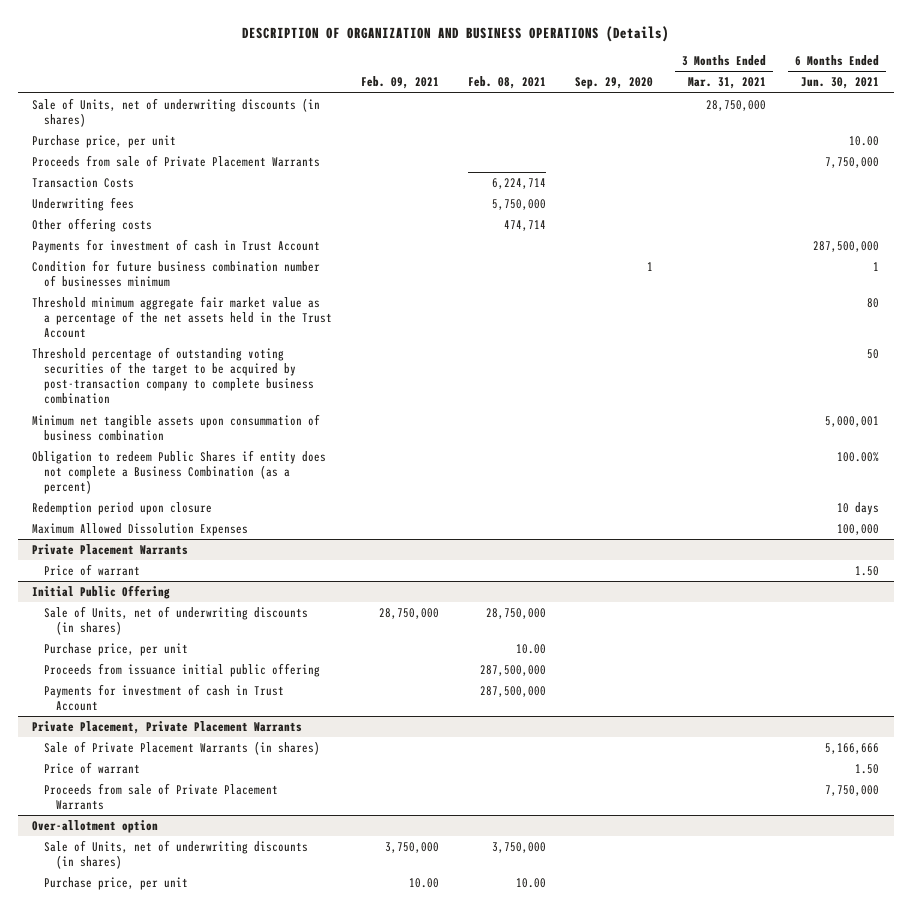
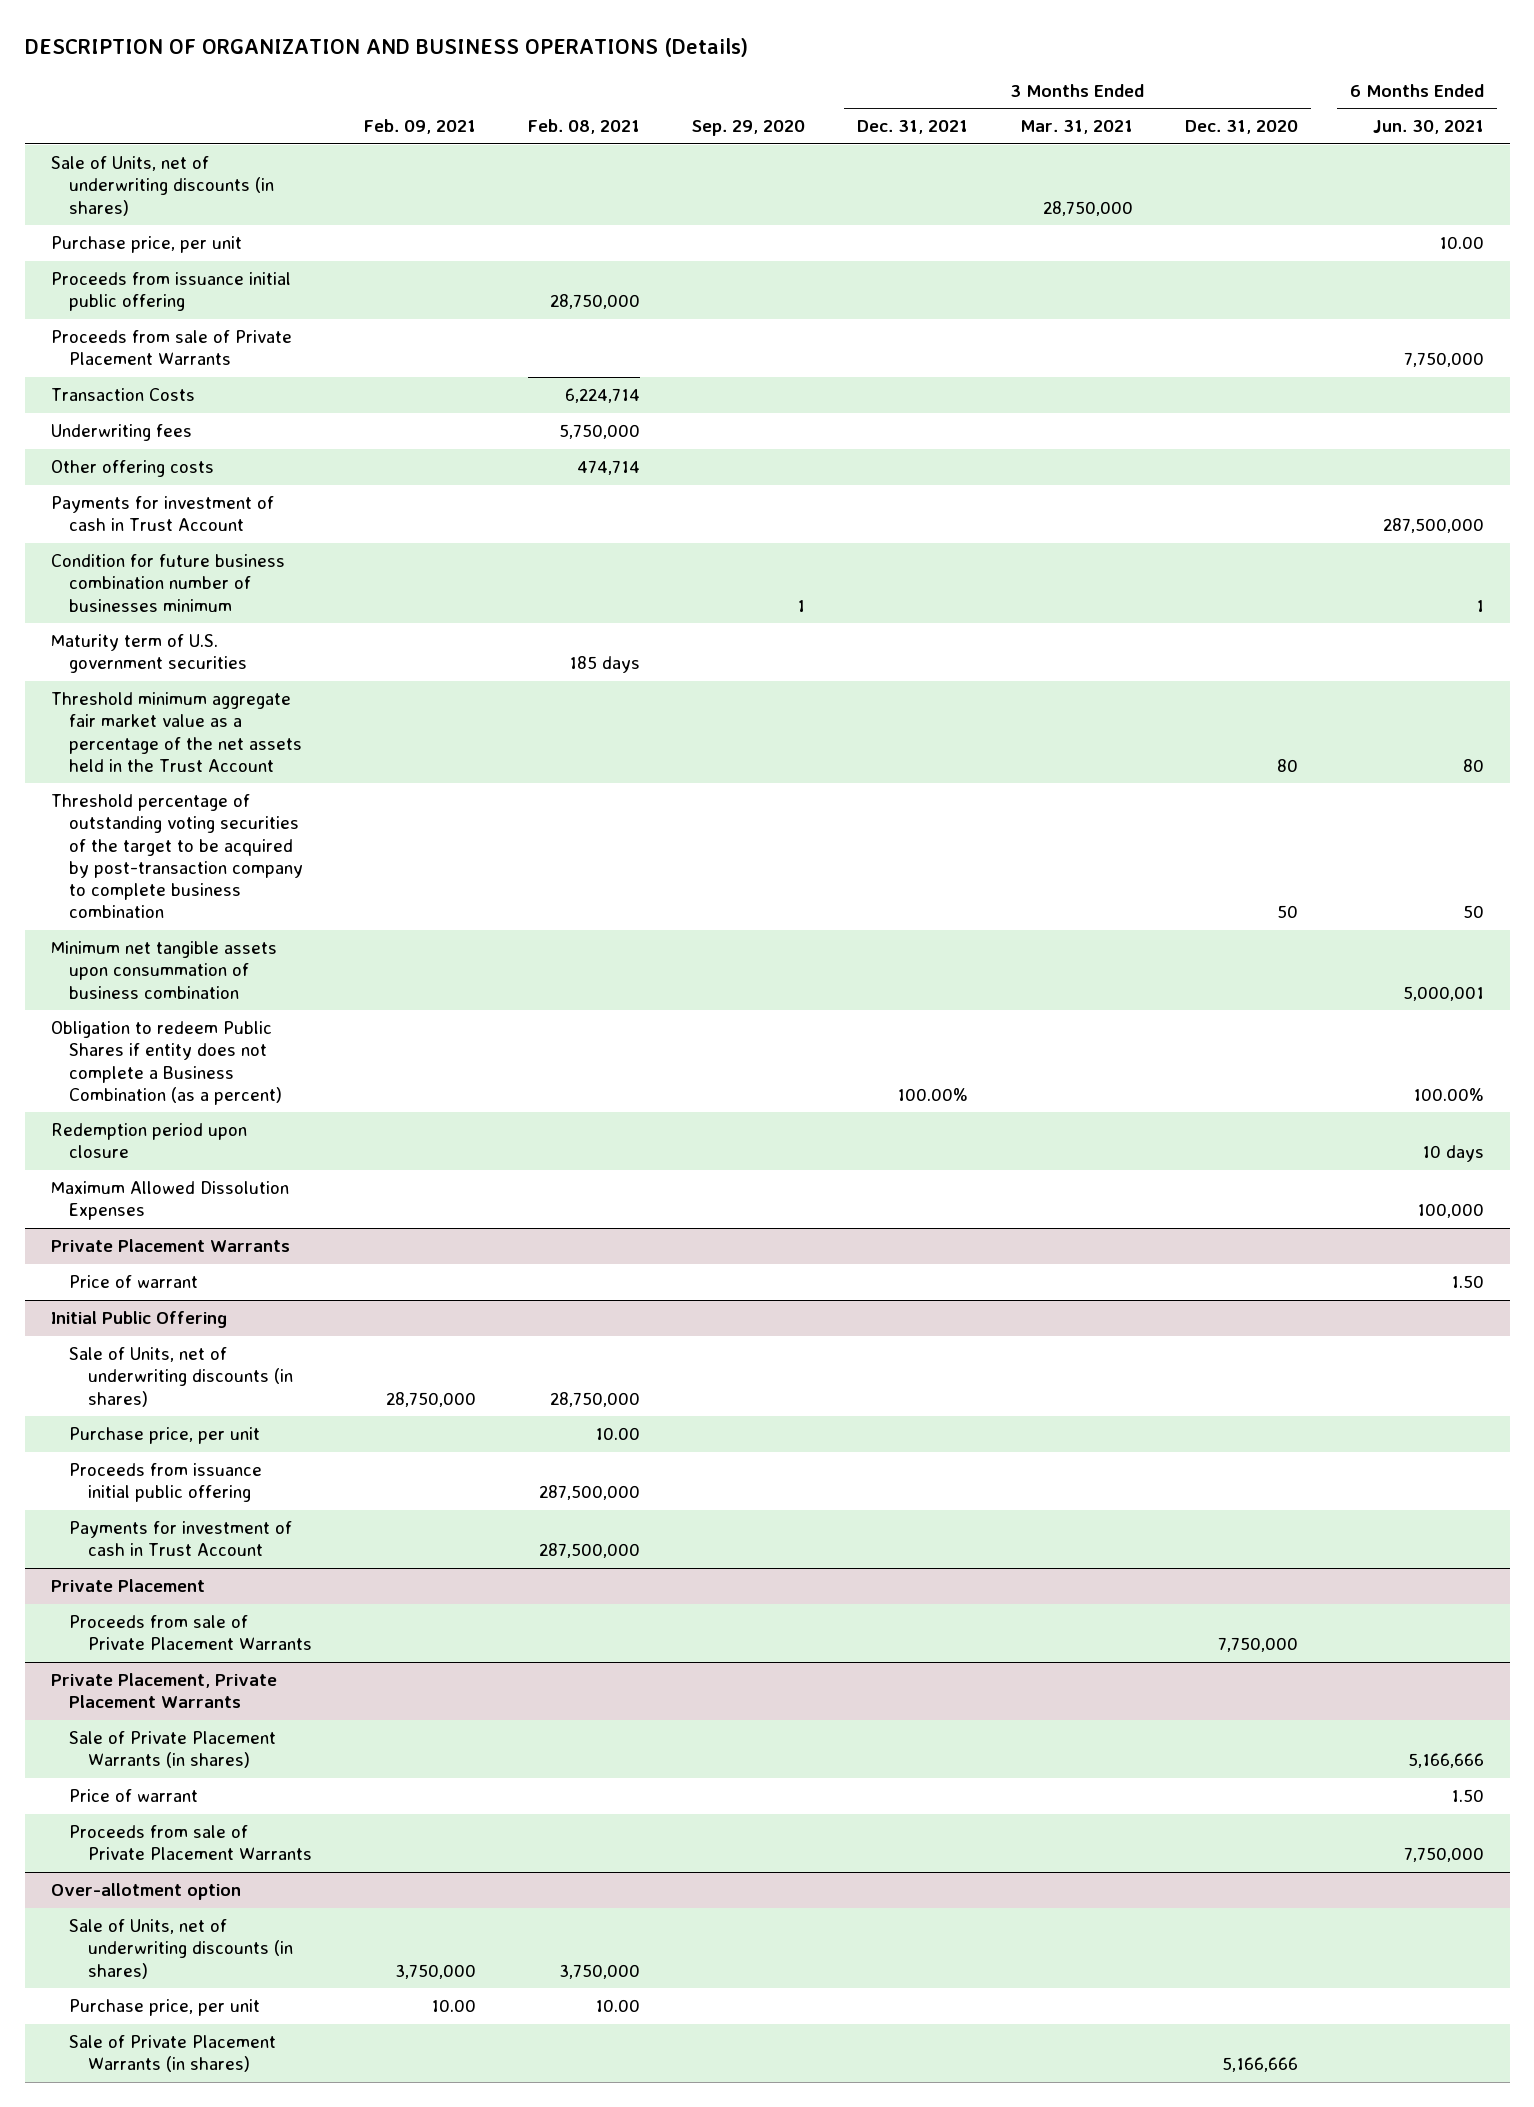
- | Feb. 09, 2021 | Feb. 08, 2021 | Sep. 29, 2020 | 3 Months Ended Mar. 31, 2021 | 6 Months Ended Jun. 30, 2021
+ | Feb. 09, 2021 | Feb. 08, 2021 | Sep. 29, 2020 | 3 Months Ended Dec. 31, 2021 | 3 Months Ended Mar. 31, 2021 | 3 Months Ended Dec. 31, 2020 | 6 Months Ended Jun. 30, 2021
+ Proceeds from issuance initial public offering | | 28,750,000 | | | | |
+ Maturity term of U.S. government securities | | 185 days | | | | |
+ Private Placement
+ Proceeds from sale of Private Placement Warrants | | | | | | 7,750,000 |
@ Over-allotment option
+ Sale of Private Placement Warrants (in shares) | | | | | | 5,166,666 |

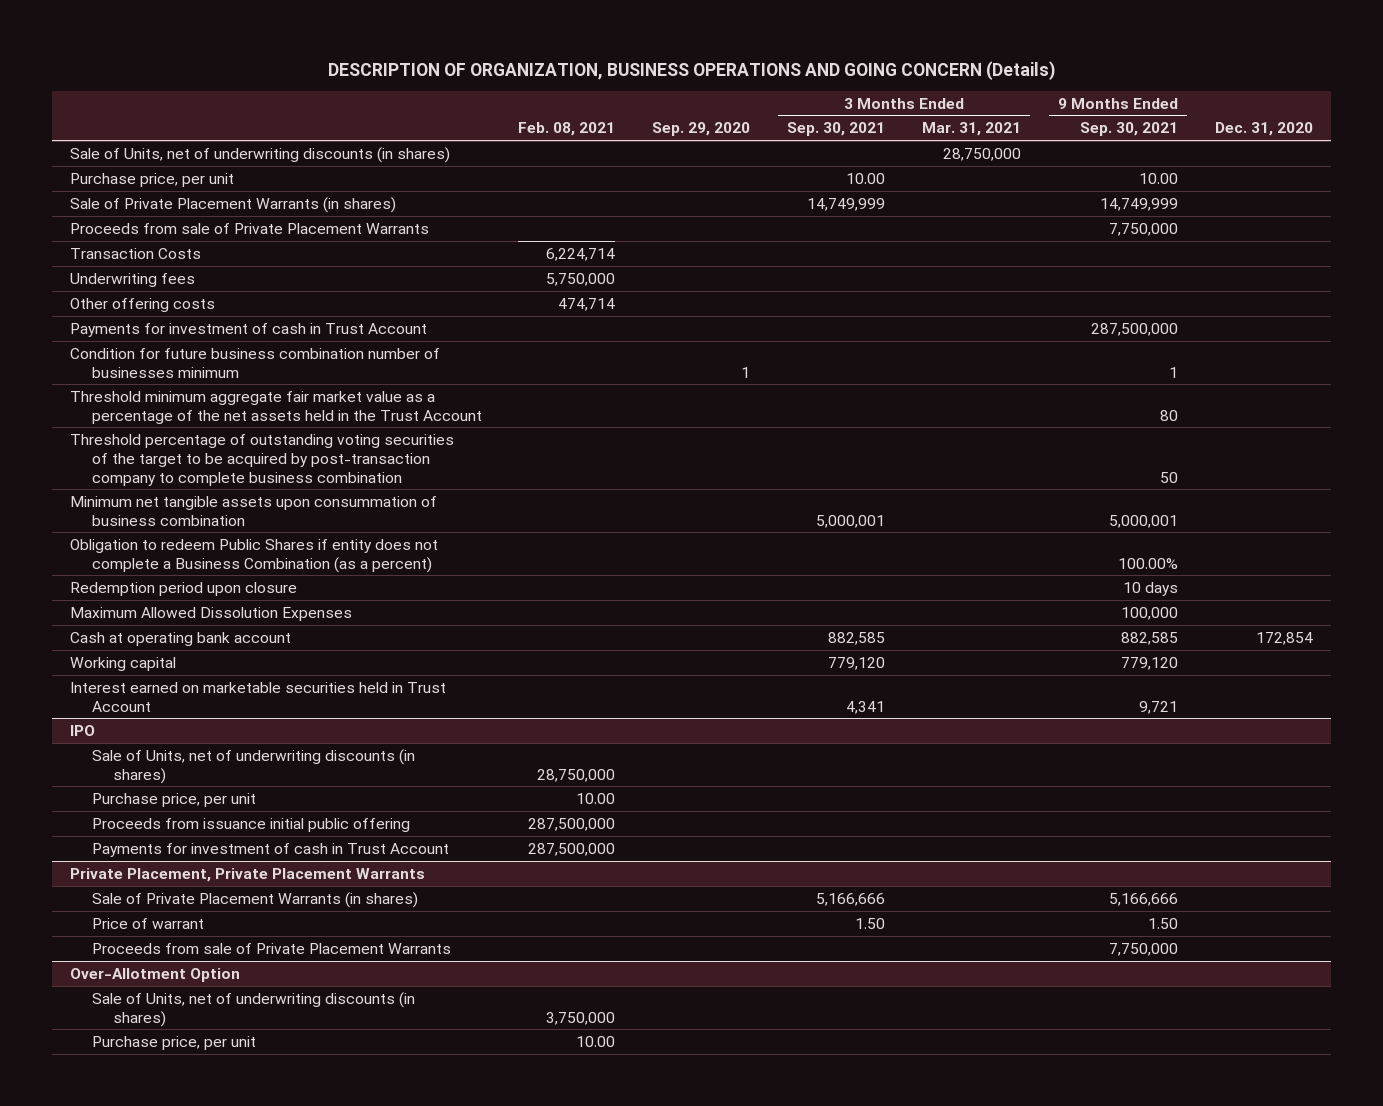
- DESCRIPTION OF ORGANIZATION AND BUSINESS OPERATIONS (Details)
+ DESCRIPTION OF ORGANIZATION, BUSINESS OPERATIONS AND GOING CONCERN (Details)
- | Feb. 09, 2021 | Feb. 08, 2021 | Sep. 29, 2020 | 3 Months Ended Dec. 31, 2021 | 3 Months Ended Mar. 31, 2021 | 3 Months Ended Dec. 31, 2020 | 6 Months Ended Jun. 30, 2021
+ | Feb. 08, 2021 | Sep. 29, 2020 | 3 Months Ended Sep. 30, 2021 | 3 Months Ended Mar. 31, 2021 | 9 Months Ended Sep. 30, 2021 | Dec. 31, 2020
- Proceeds from issuance initial public offering | | 28,750,000 | | | | |
+ Sale of Private Placement Warrants (in shares) | | | 14,749,999 | | 14,749,999 |
- Maturity term of U.S. government securities | | 185 days | | | | |
- Private Placement Warrants
- Price of warrant | | | | | | | 1.50
- Initial Public Offering
+ Cash at operating bank account | | | 882,585 | | 882,585 | 172,854
+ Working capital | | | 779,120 | | 779,120 |
+ Interest earned on marketable securities held in Trust Account | | | 4,341 | | 9,721 |
+ IPO
- Private Placement
- Proceeds from sale of Private Placement Warrants | | | | | | 7,750,000 |
- Over-allotment option
+ Over-Allotment Option
- Sale of Private Placement Warrants (in shares) | | | | | | 5,166,666 |

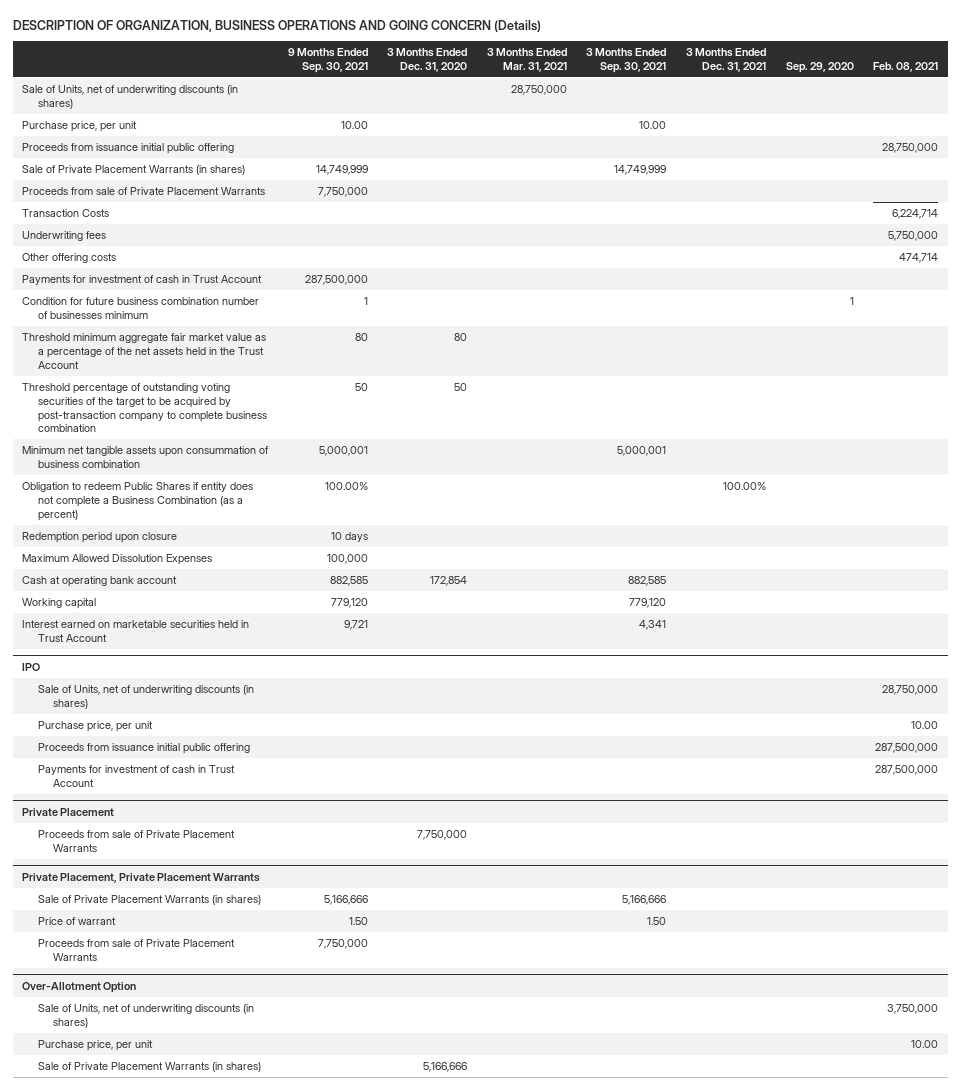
- | Feb. 08, 2021 | Sep. 29, 2020 | 3 Months Ended Sep. 30, 2021 | 3 Months Ended Mar. 31, 2021 | 9 Months Ended Sep. 30, 2021 | Dec. 31, 2020
+ | 9 Months Ended Sep. 30, 2021 | 3 Months Ended Dec. 31, 2020 | 3 Months Ended Mar. 31, 2021 | 3 Months Ended Sep. 30, 2021 | 3 Months Ended Dec. 31, 2021 | Sep. 29, 2020 | Feb. 08, 2021
+ Proceeds from issuance initial public offering | | | | | | | 28,750,000
+ Private Placement
+ Proceeds from sale of Private Placement Warrants | | 7,750,000 | | | | |
@ Over-Allotment Option
+ Sale of Private Placement Warrants (in shares) | | 5,166,666 | | | | |

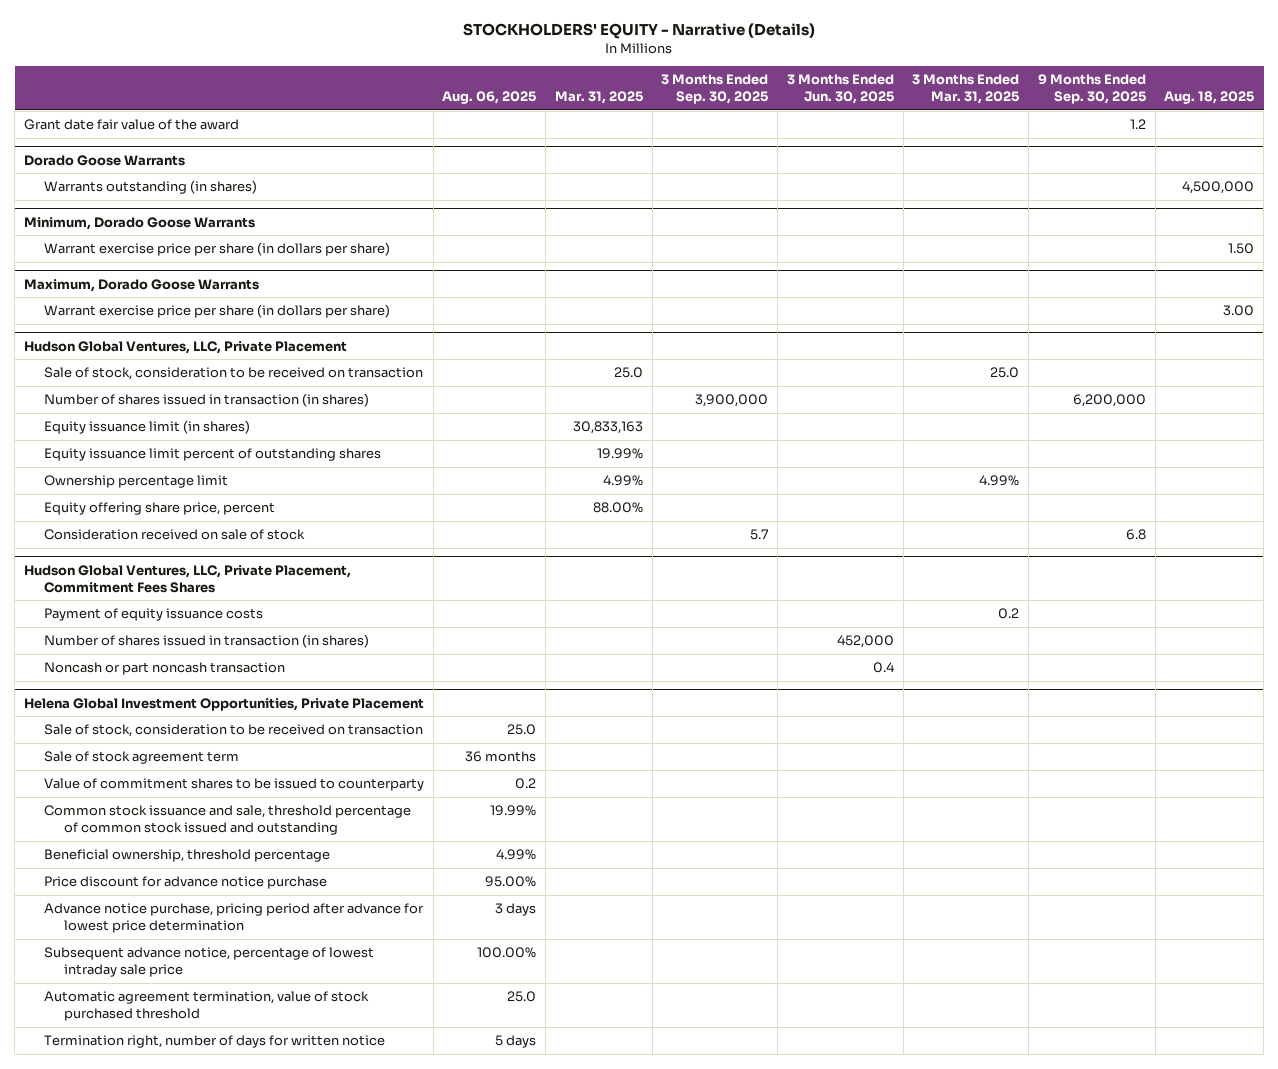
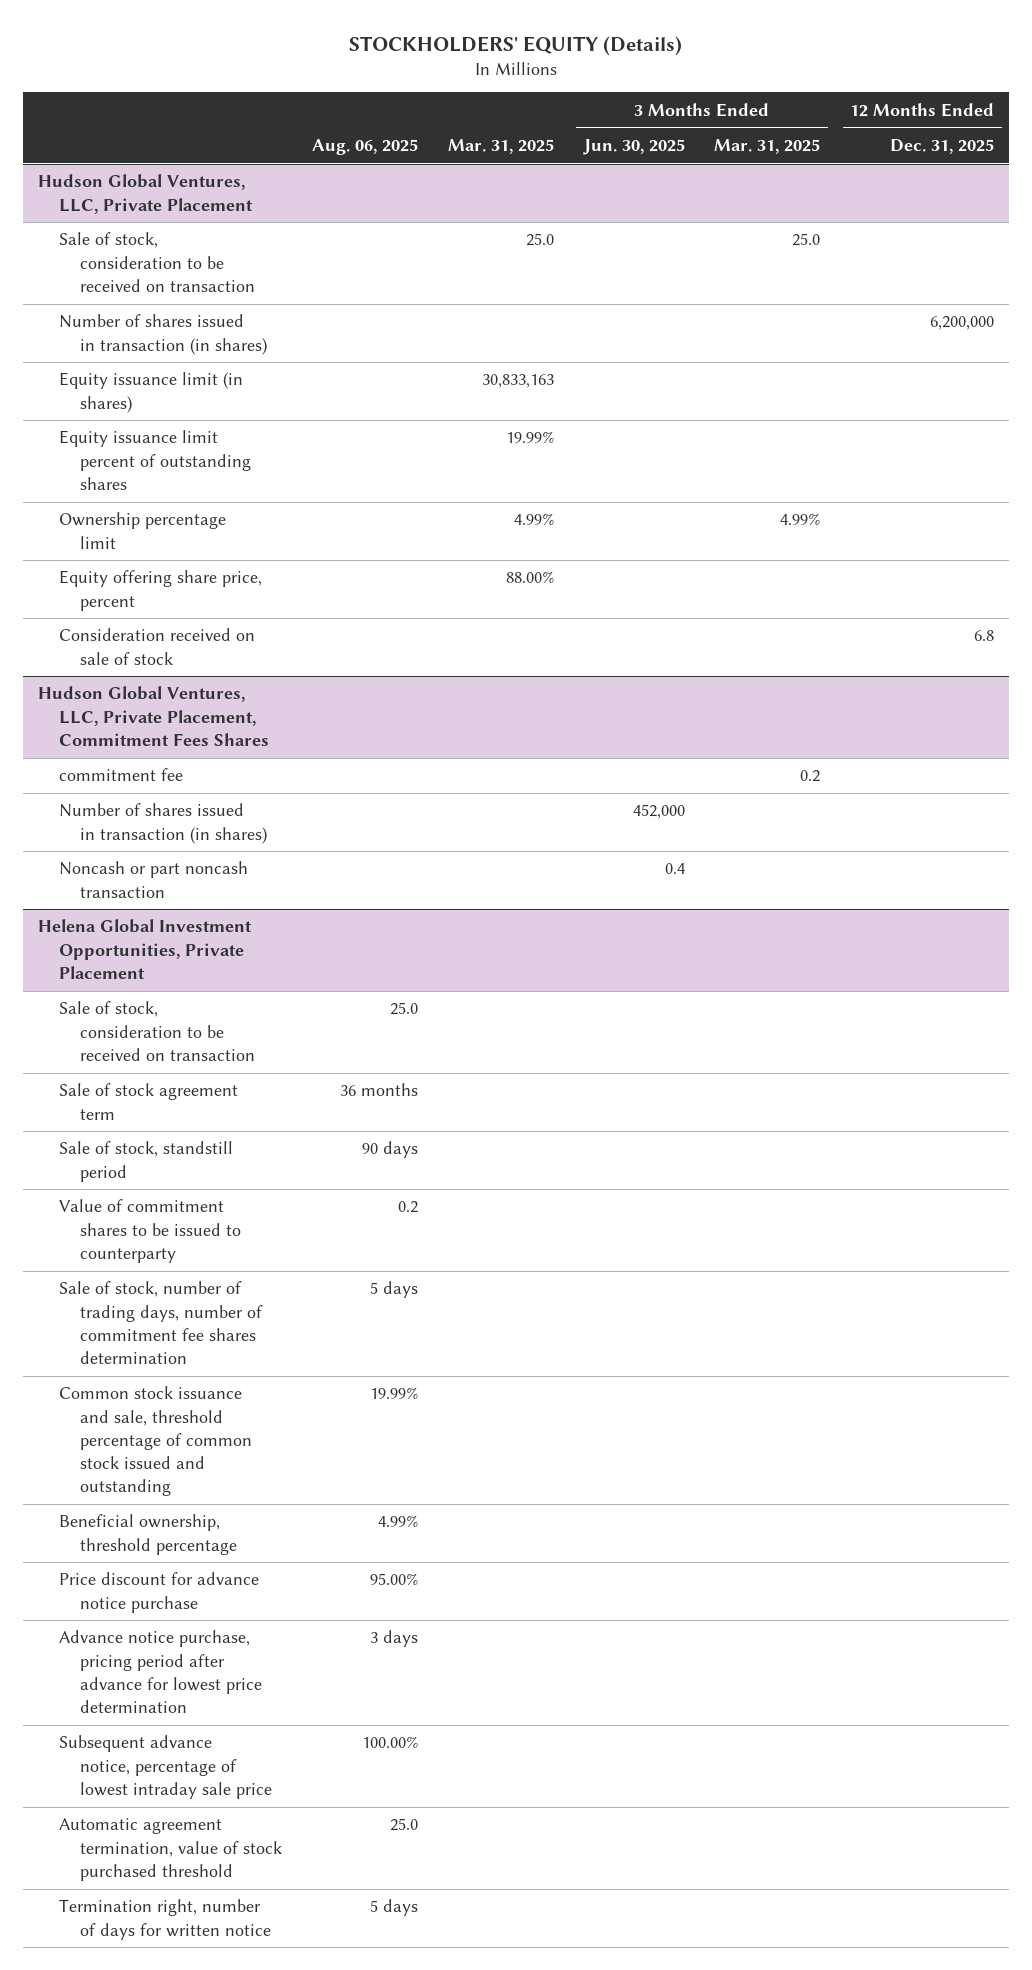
- STOCKHOLDERS' EQUITY - Narrative (Details)
+ STOCKHOLDERS' EQUITY (Details)
- | Aug. 06, 2025 | Mar. 31, 2025 | 3 Months Ended Sep. 30, 2025 | 3 Months Ended Jun. 30, 2025 | 3 Months Ended Mar. 31, 2025 | 9 Months Ended Sep. 30, 2025 | Aug. 18, 2025
+ | Aug. 06, 2025 | Mar. 31, 2025 | 3 Months Ended Jun. 30, 2025 | 3 Months Ended Mar. 31, 2025 | 12 Months Ended Dec. 31, 2025
- Grant date fair value of the award | | | | | | 1.2 |
- Dorado Goose Warrants
- Warrants outstanding (in shares) | | | | | | | 4,500,000
- Minimum, Dorado Goose Warrants
- Warrant exercise price per share (in dollars per share) | | | | | | | 1.50
- Maximum, Dorado Goose Warrants
- Warrant exercise price per share (in dollars per share) | | | | | | | 3.00
@ Hudson Global Ventures, LLC, Private Placement, Commitment Fees Shares
- Payment of equity issuance costs | | | | | 0.2 | |
+ commitment fee | | | | 0.2 |
@ Helena Global Investment Opportunities, Private Placement
+ Sale of stock, standstill period | 90 days | | | |
+ Sale of stock, number of trading days, number of commitment fee shares determination | 5 days | | | |

